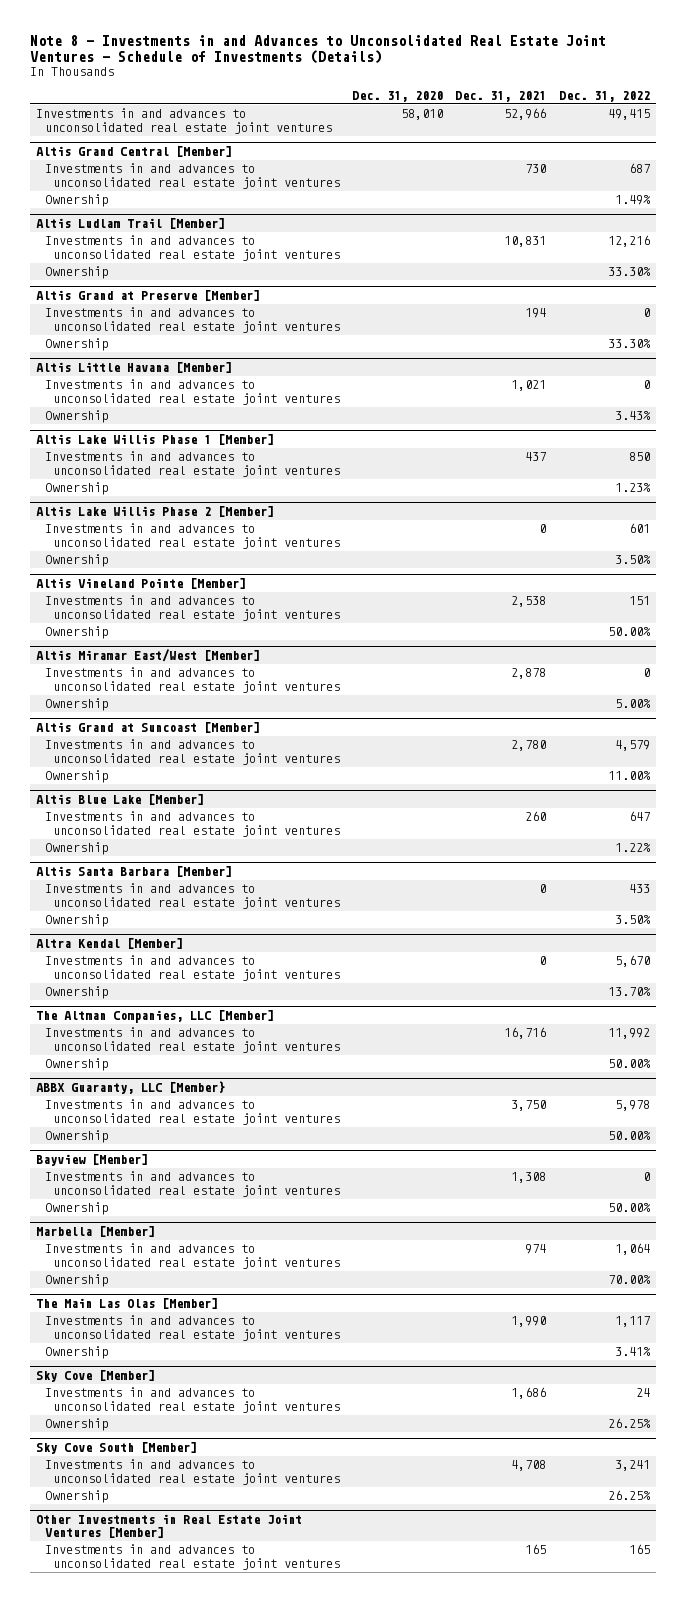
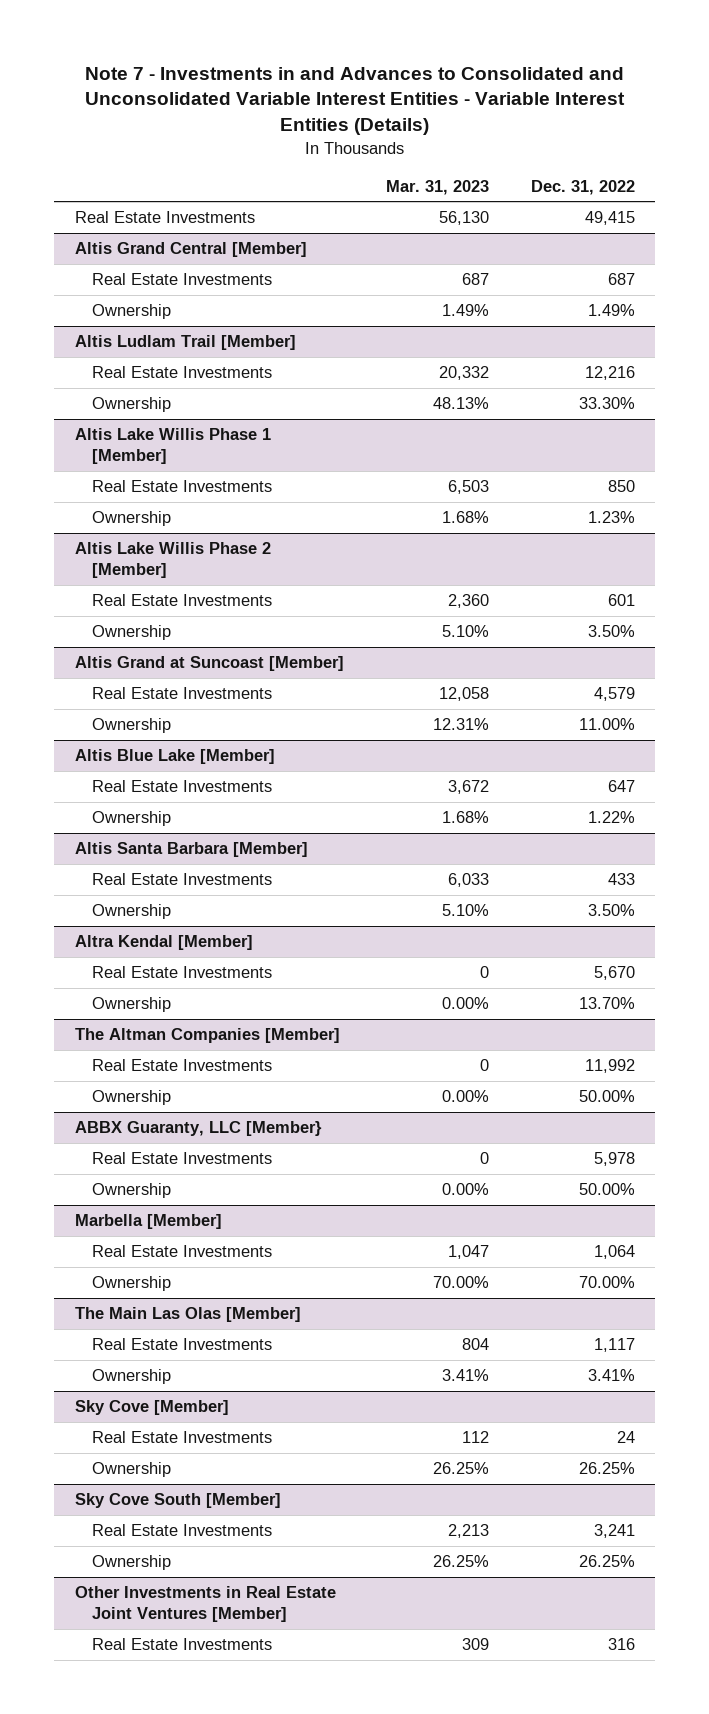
- Note 8 - Investments in and Advances to Unconsolidated Real Estate Joint Ventures - Schedule of Investments (Details)
+ Note 7 - Investments in and Advances to Consolidated and Unconsolidated Variable Interest Entities - Variable Interest Entities (Details)
- | Dec. 31, 2020 | Dec. 31, 2021 | Dec. 31, 2022
+ | Mar. 31, 2023 | Dec. 31, 2022
- Investments in and advances to unconsolidated real estate joint ventures | 58,010 | 52,966 | 49,415
+ Real Estate Investments | 56,130 | 49,415
@ Altis Grand Central [Member]
- Investments in and advances to unconsolidated real estate joint ventures | | 730 | 687
+ Real Estate Investments | 687 | 687
@ Altis Ludlam Trail [Member]
- Investments in and advances to unconsolidated real estate joint ventures | | 10,831 | 12,216
- Ownership | | | 33.30%
- Altis Grand at Preserve [Member]
- Investments in and advances to unconsolidated real estate joint ventures | | 194 | 0
@ Altis Ludlam Trail [Member]
+ Real Estate Investments | 20,332 | 12,216
- Altis Little Havana [Member]
- Investments in and advances to unconsolidated real estate joint ventures | | 1,021 | 0
- Ownership | | | 3.43%
@ Altis Lake Willis Phase 1 [Member]
- Investments in and advances to unconsolidated real estate joint ventures | | 437 | 850
+ Real Estate Investments | 6,503 | 850
@ Altis Lake Willis Phase 2 [Member]
- Investments in and advances to unconsolidated real estate joint ventures | | 0 | 601
+ Real Estate Investments | 2,360 | 601
- Altis Vineland Pointe [Member]
- Investments in and advances to unconsolidated real estate joint ventures | | 2,538 | 151
- Ownership | | | 50.00%
- Altis Miramar East/West [Member]
- Investments in and advances to unconsolidated real estate joint ventures | | 2,878 | 0
- Ownership | | | 5.00%
@ Altis Grand at Suncoast [Member]
- Investments in and advances to unconsolidated real estate joint ventures | | 2,780 | 4,579
+ Real Estate Investments | 12,058 | 4,579
@ Altis Blue Lake [Member]
- Investments in and advances to unconsolidated real estate joint ventures | | 260 | 647
+ Real Estate Investments | 3,672 | 647
@ Altis Santa Barbara [Member]
- Investments in and advances to unconsolidated real estate joint ventures | | 0 | 433
+ Real Estate Investments | 6,033 | 433
@ Altra Kendal [Member]
- Investments in and advances to unconsolidated real estate joint ventures | | 0 | 5,670
+ Real Estate Investments | 0 | 5,670
- The Altman Companies, LLC [Member]
- Investments in and advances to unconsolidated real estate joint ventures | | 16,716 | 11,992
+ The Altman Companies [Member]
+ Real Estate Investments | 0 | 11,992
@ ABBX Guaranty, LLC [Member}
- Investments in and advances to unconsolidated real estate joint ventures | | 3,750 | 5,978
- Ownership | | | 50.00%
- Bayview [Member]
- Investments in and advances to unconsolidated real estate joint ventures | | 1,308 | 0
@ ABBX Guaranty, LLC [Member}
+ Real Estate Investments | 0 | 5,978
@ Marbella [Member]
- Investments in and advances to unconsolidated real estate joint ventures | | 974 | 1,064
+ Real Estate Investments | 1,047 | 1,064
@ The Main Las Olas [Member]
- Investments in and advances to unconsolidated real estate joint ventures | | 1,990 | 1,117
+ Real Estate Investments | 804 | 1,117
@ Sky Cove [Member]
- Investments in and advances to unconsolidated real estate joint ventures | | 1,686 | 24
+ Real Estate Investments | 112 | 24
@ Sky Cove South [Member]
- Investments in and advances to unconsolidated real estate joint ventures | | 4,708 | 3,241
+ Real Estate Investments | 2,213 | 3,241
@ Other Investments in Real Estate Joint Ventures [Member]
- Investments in and advances to unconsolidated real estate joint ventures | | 165 | 165
+ Real Estate Investments | 309 | 316

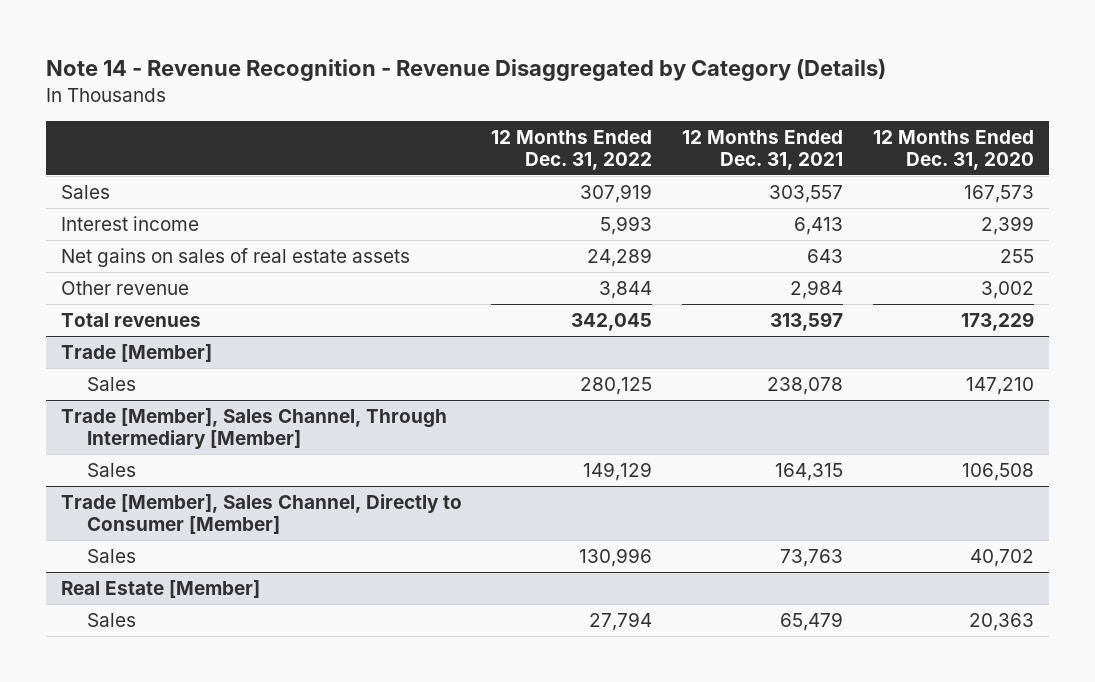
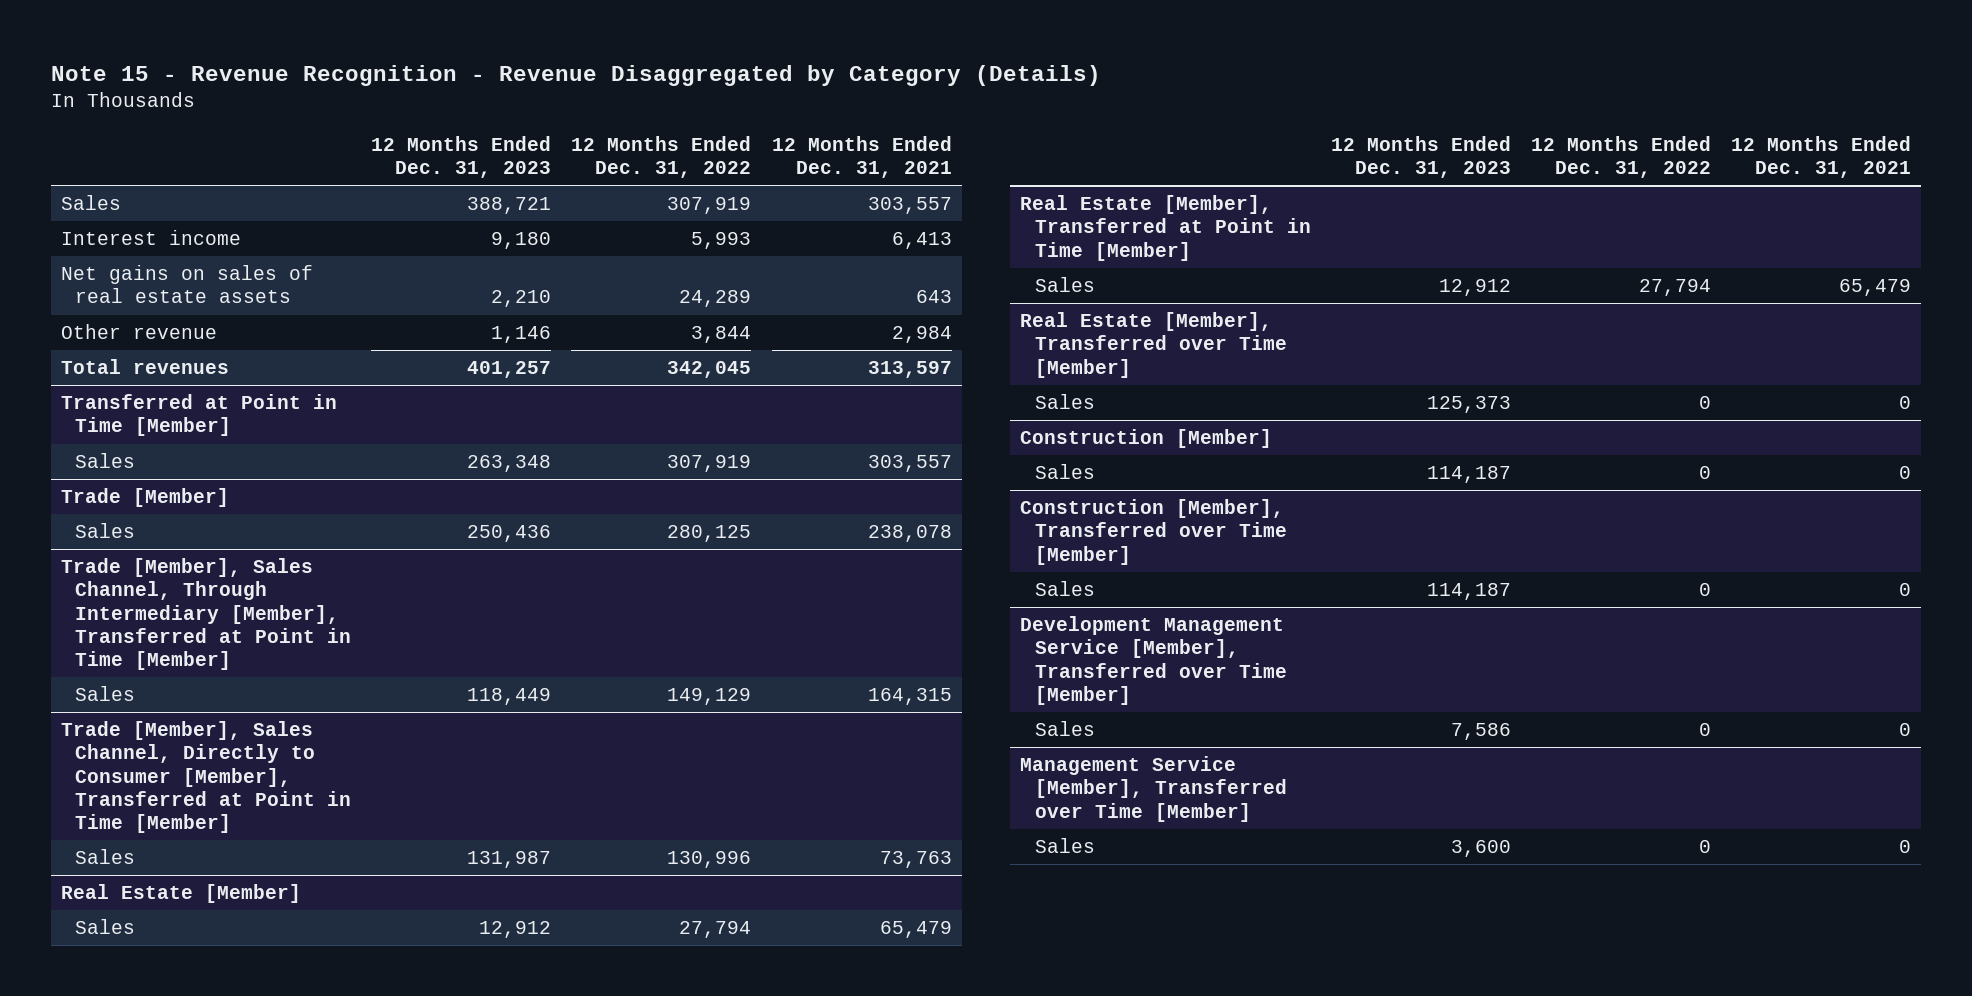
- Note 14 - Revenue Recognition - Revenue Disaggregated by Category (Details)
+ Note 15 - Revenue Recognition - Revenue Disaggregated by Category (Details)
- | 12 Months Ended Dec. 31, 2022 | 12 Months Ended Dec. 31, 2021 | 12 Months Ended Dec. 31, 2020
+ | 12 Months Ended Dec. 31, 2023 | 12 Months Ended Dec. 31, 2022 | 12 Months Ended Dec. 31, 2021
+ Transferred at Point in Time [Member]
+ Sales | 263,348 | 307,919 | 303,557
- Trade [Member], Sales Channel, Through Intermediary [Member]
+ Trade [Member], Sales Channel, Through Intermediary [Member], Transferred at Point in Time [Member]
- Trade [Member], Sales Channel, Directly to Consumer [Member]
+ Trade [Member], Sales Channel, Directly to Consumer [Member], Transferred at Point in Time [Member]
+ Real Estate [Member], Transferred at Point in Time [Member]
+ Sales | 12,912 | 27,794 | 65,479
+ Real Estate [Member], Transferred over Time [Member]
+ Sales | 125,373 | 0 | 0
+ Construction [Member]
+ Sales | 114,187 | 0 | 0
+ Construction [Member], Transferred over Time [Member]
+ Sales | 114,187 | 0 | 0
+ Development Management Service [Member], Transferred over Time [Member]
+ Sales | 7,586 | 0 | 0
+ Management Service [Member], Transferred over Time [Member]
+ Sales | 3,600 | 0 | 0

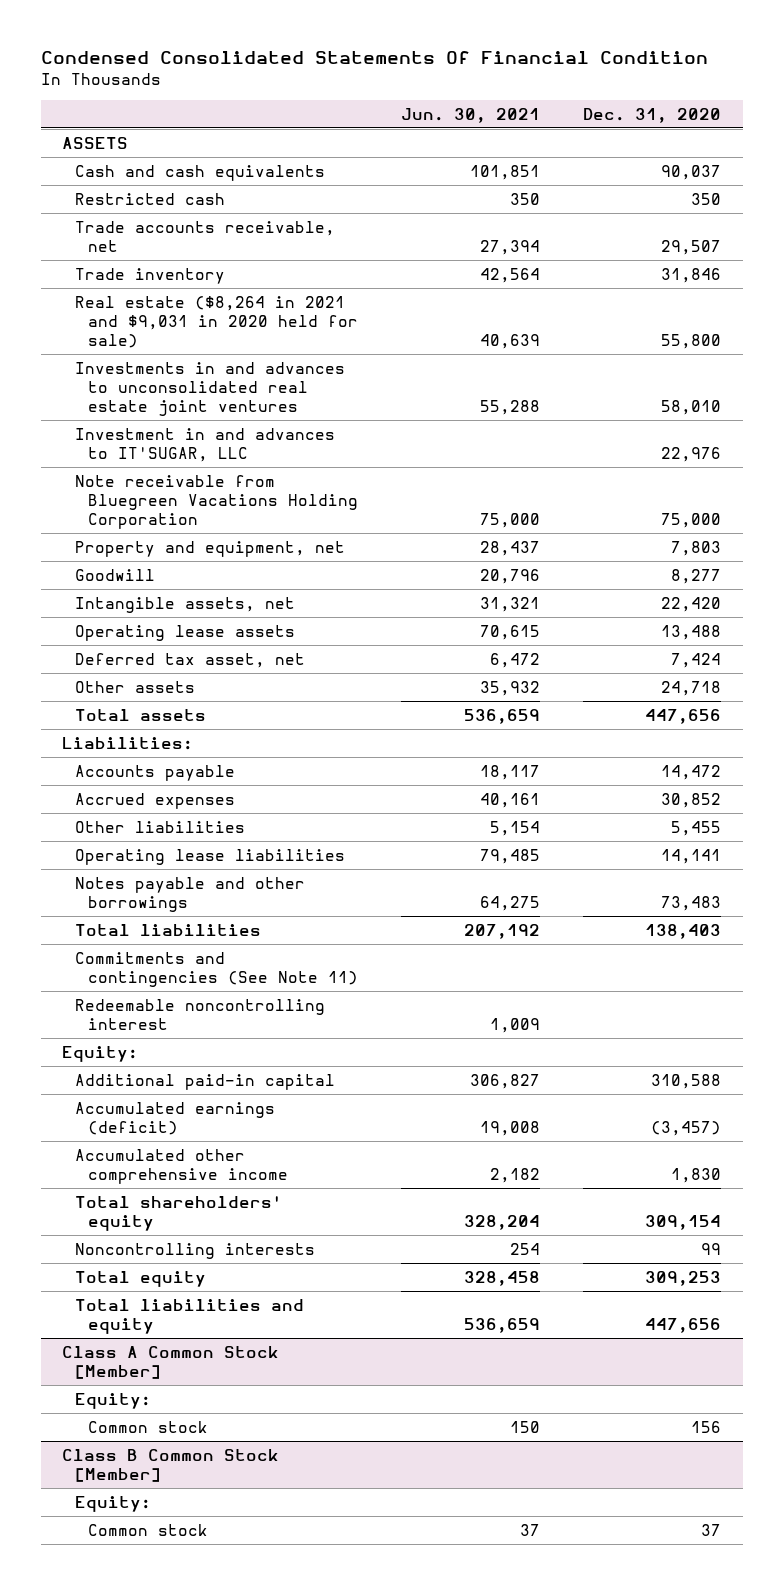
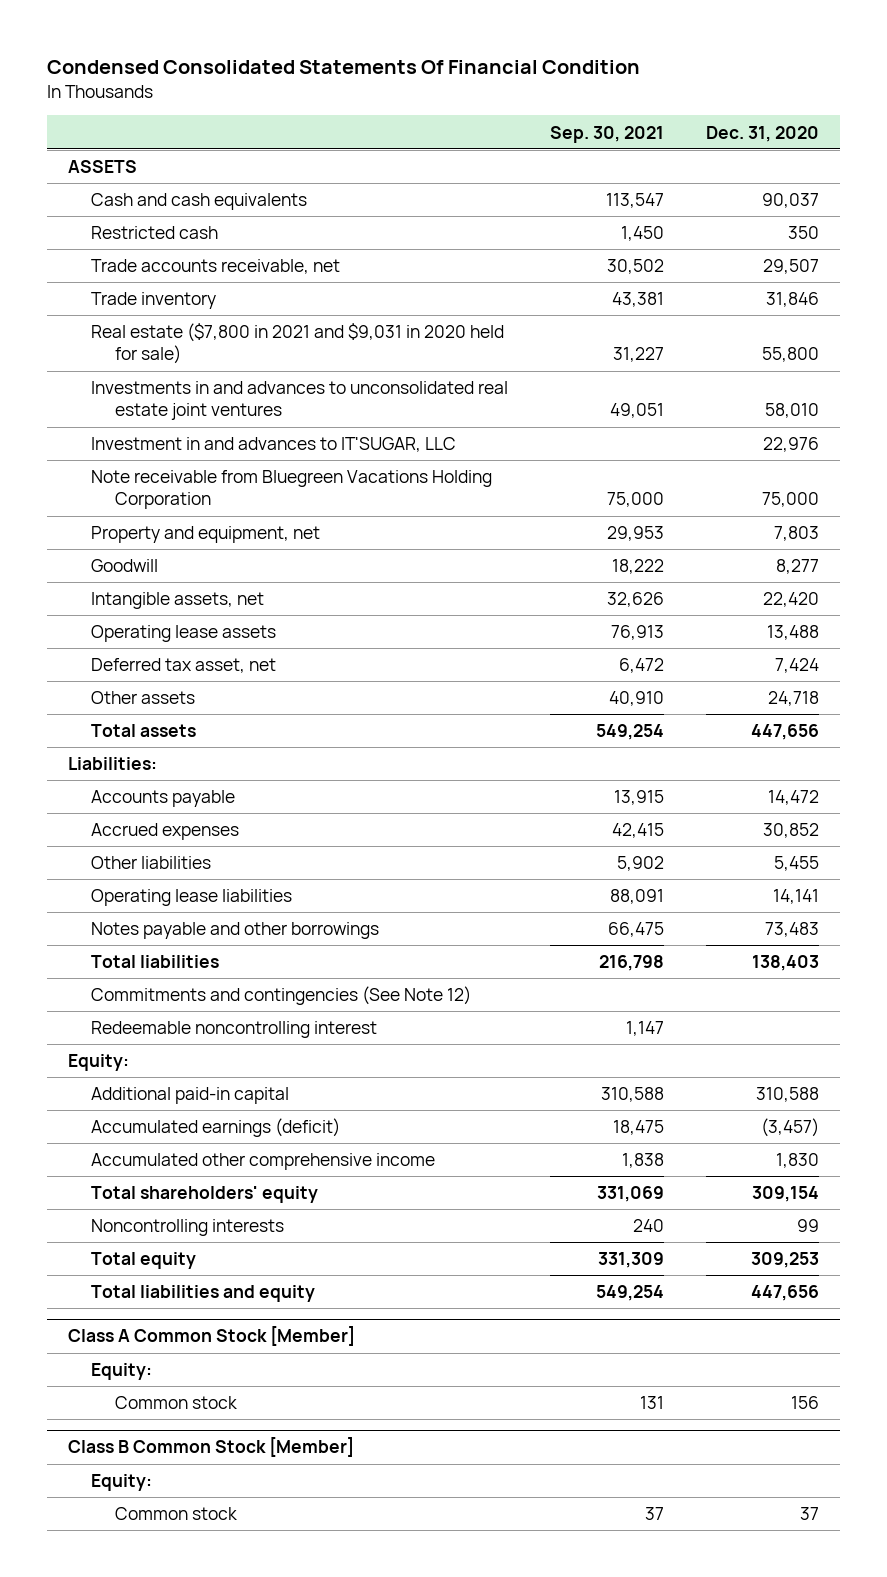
- | Jun. 30, 2021 | Dec. 31, 2020
+ | Sep. 30, 2021 | Dec. 31, 2020
- Real estate ($8,264 in 2021 and $9,031 in 2020 held for sale) | 40,639 | 55,800
+ Real estate ($7,800 in 2021 and $9,031 in 2020 held for sale) | 31,227 | 55,800
- Commitments and contingencies (See Note 11)
+ Commitments and contingencies (See Note 12)

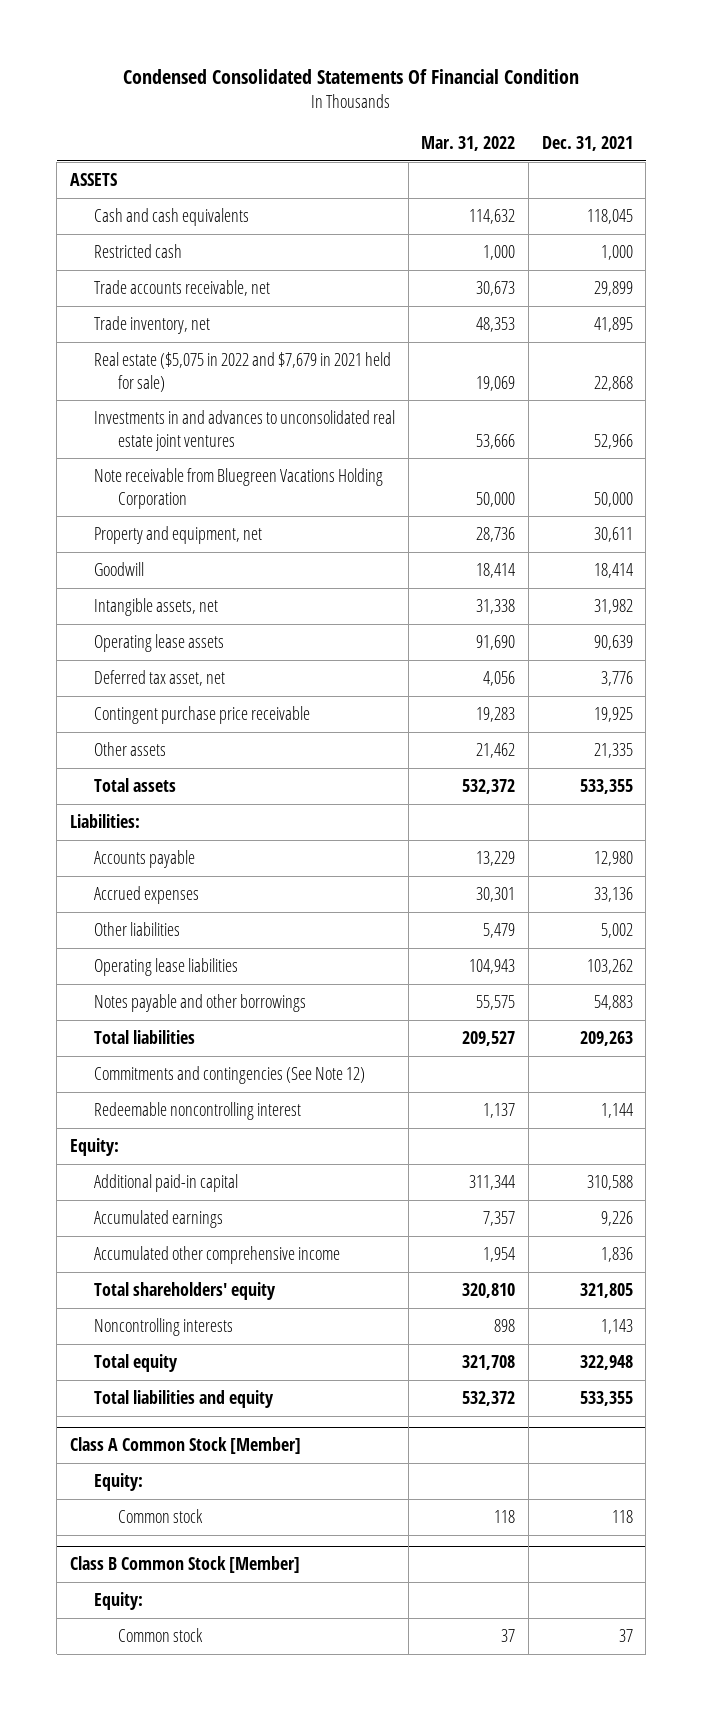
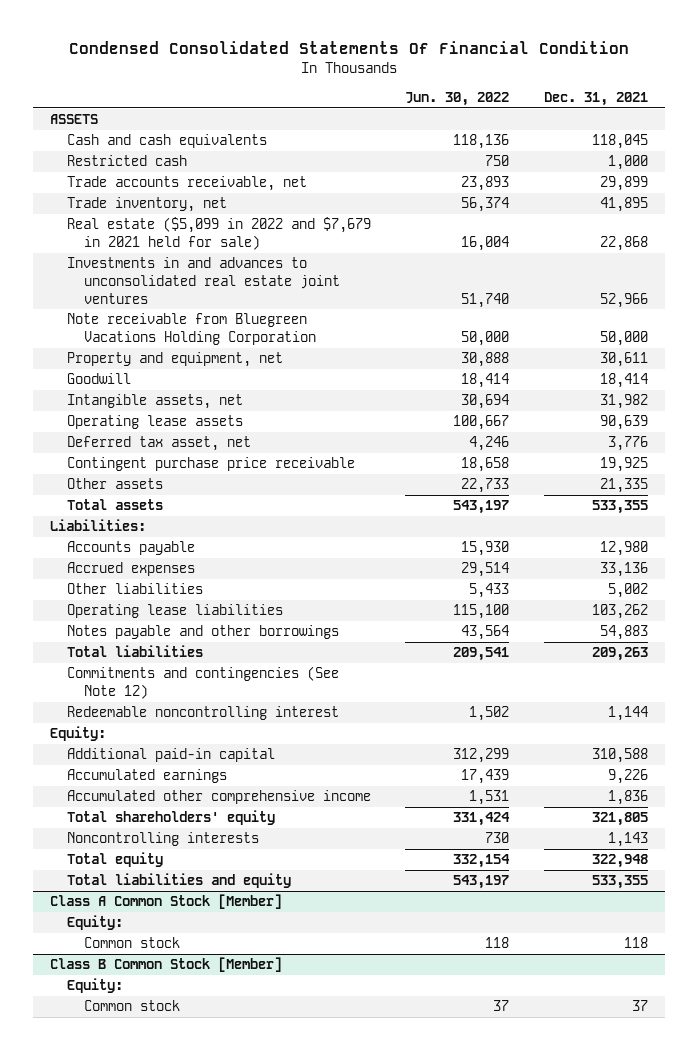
- | Mar. 31, 2022 | Dec. 31, 2021
+ | Jun. 30, 2022 | Dec. 31, 2021
- Real estate ($5,075 in 2022 and $7,679 in 2021 held for sale) | 19,069 | 22,868
+ Real estate ($5,099 in 2022 and $7,679 in 2021 held for sale) | 16,004 | 22,868

